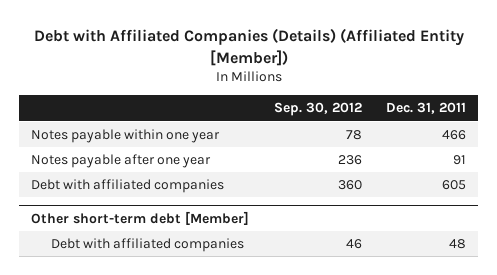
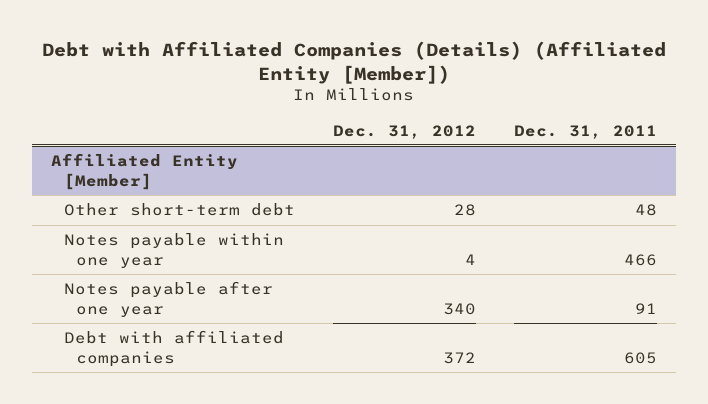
- | Sep. 30, 2012 | Dec. 31, 2011
+ | Dec. 31, 2012 | Dec. 31, 2011
+ Affiliated Entity [Member]
+ Other short-term debt | 28 | 48
- Other short-term debt [Member]
- Debt with affiliated companies | 46 | 48

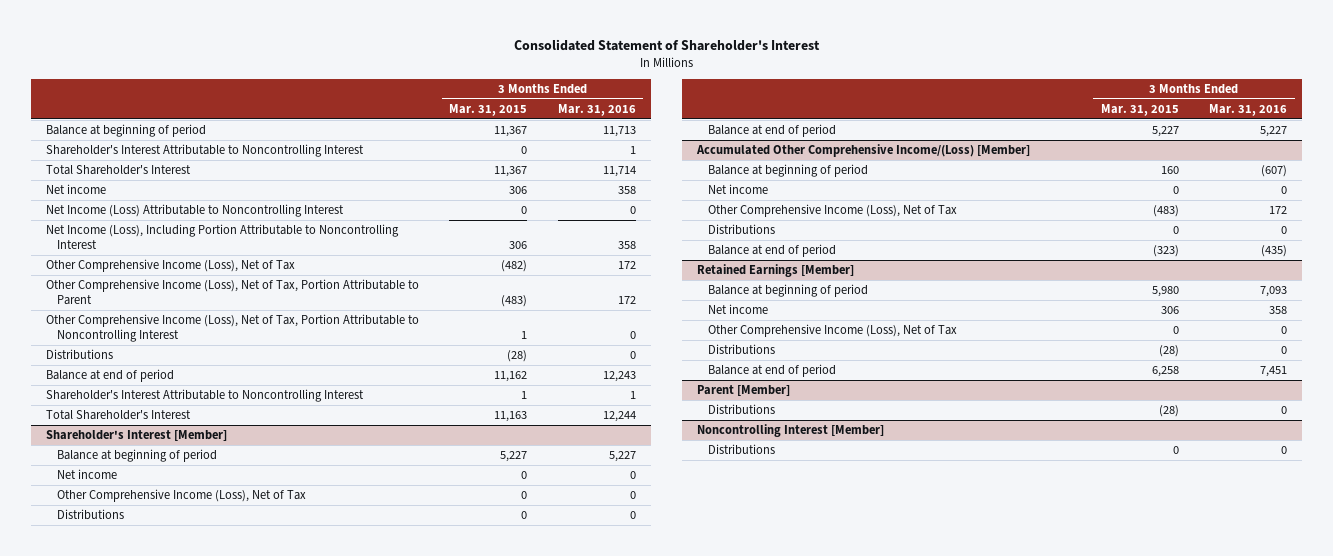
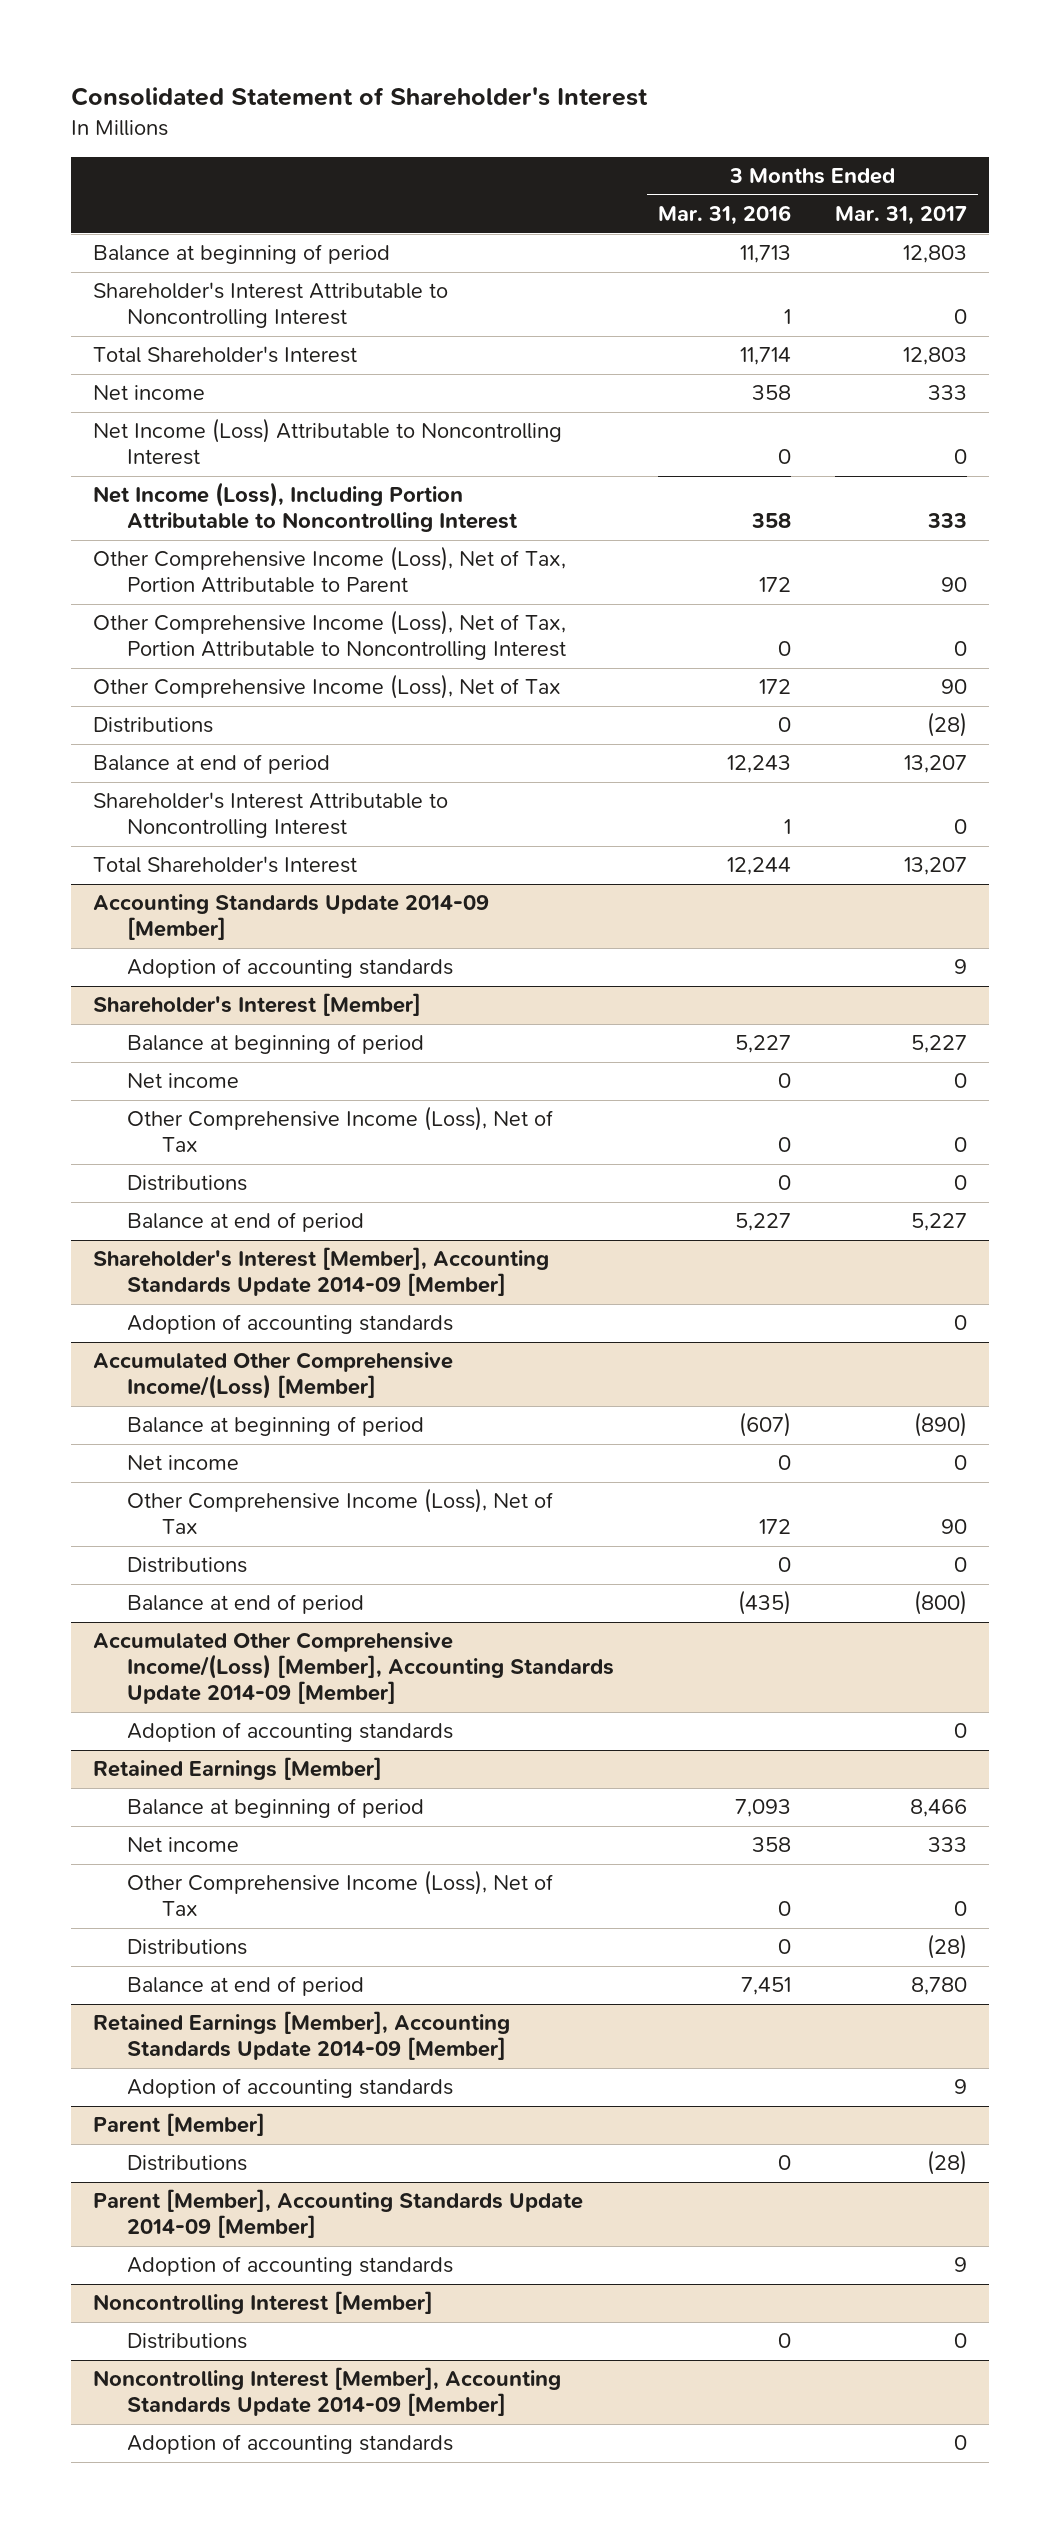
- | 3 Months Ended Mar. 31, 2015 | 3 Months Ended Mar. 31, 2016
+ | 3 Months Ended Mar. 31, 2016 | 3 Months Ended Mar. 31, 2017
moved down: Other Comprehensive Income (Loss), Net of Tax | 172 | 90
+ Accounting Standards Update 2014-09 [Member]
+ Adoption of accounting standards | | 9
+ Shareholder's Interest [Member], Accounting Standards Update 2014-09 [Member]
+ Adoption of accounting standards | | 0
+ Accumulated Other Comprehensive Income/(Loss) [Member], Accounting Standards Update 2014-09 [Member]
+ Adoption of accounting standards | | 0
+ Retained Earnings [Member], Accounting Standards Update 2014-09 [Member]
+ Adoption of accounting standards | | 9
+ Parent [Member], Accounting Standards Update 2014-09 [Member]
+ Adoption of accounting standards | | 9
+ Noncontrolling Interest [Member], Accounting Standards Update 2014-09 [Member]
+ Adoption of accounting standards | | 0

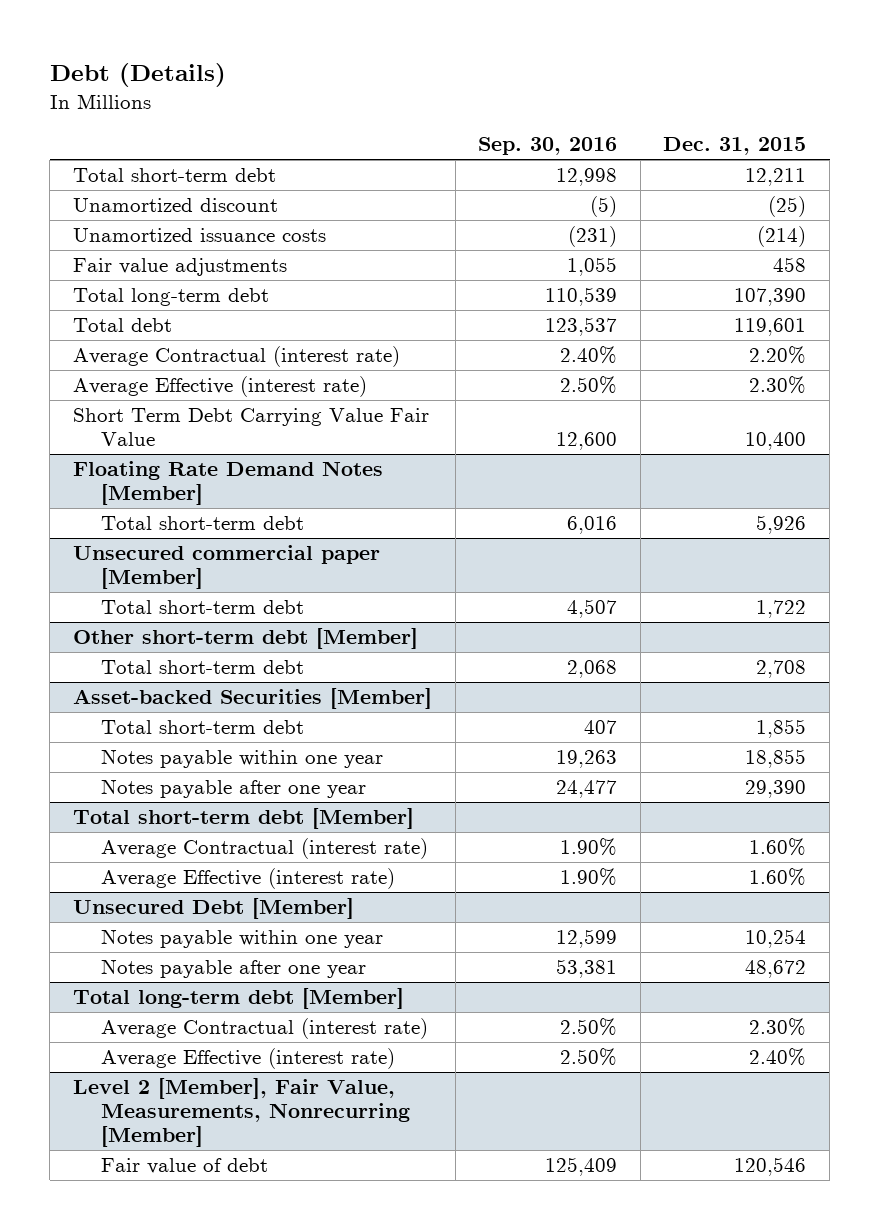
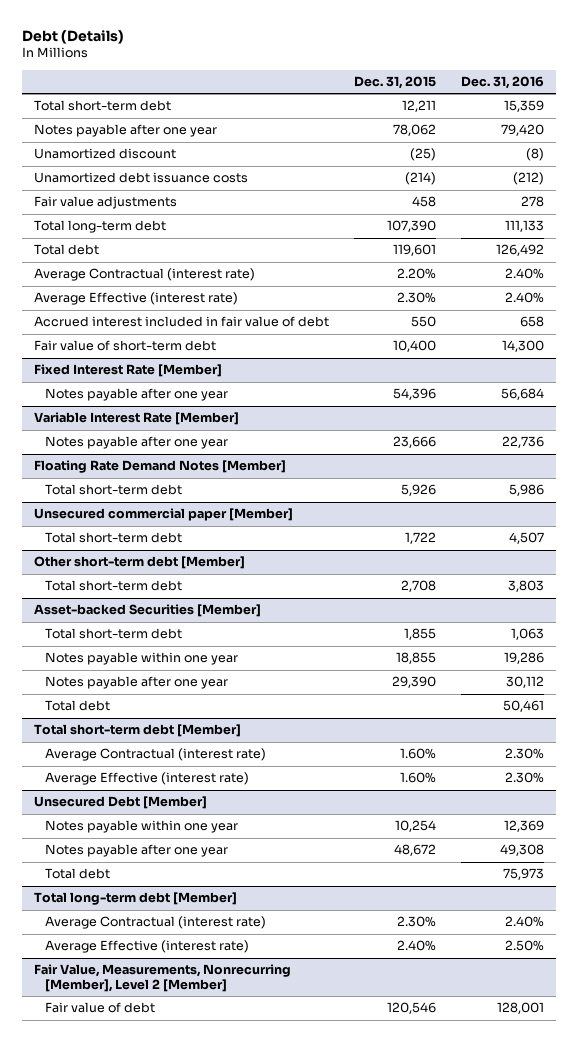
- | Sep. 30, 2016 | Dec. 31, 2015
+ | Dec. 31, 2015 | Dec. 31, 2016
+ Notes payable after one year | 78,062 | 79,420
- Unamortized issuance costs | (231) | (214)
+ Unamortized debt issuance costs | (214) | (212)
- Short Term Debt Carrying Value Fair Value | 12,600 | 10,400
+ Accrued interest included in fair value of debt | 550 | 658
+ Fair value of short-term debt | 10,400 | 14,300
+ Fixed Interest Rate [Member]
+ Notes payable after one year | 54,396 | 56,684
+ Variable Interest Rate [Member]
+ Notes payable after one year | 23,666 | 22,736
@ Asset-backed Securities [Member]
+ Total debt | | 50,461
@ Unsecured Debt [Member]
+ Total debt | | 75,973
- Level 2 [Member], Fair Value, Measurements, Nonrecurring [Member]
+ Fair Value, Measurements, Nonrecurring [Member], Level 2 [Member]

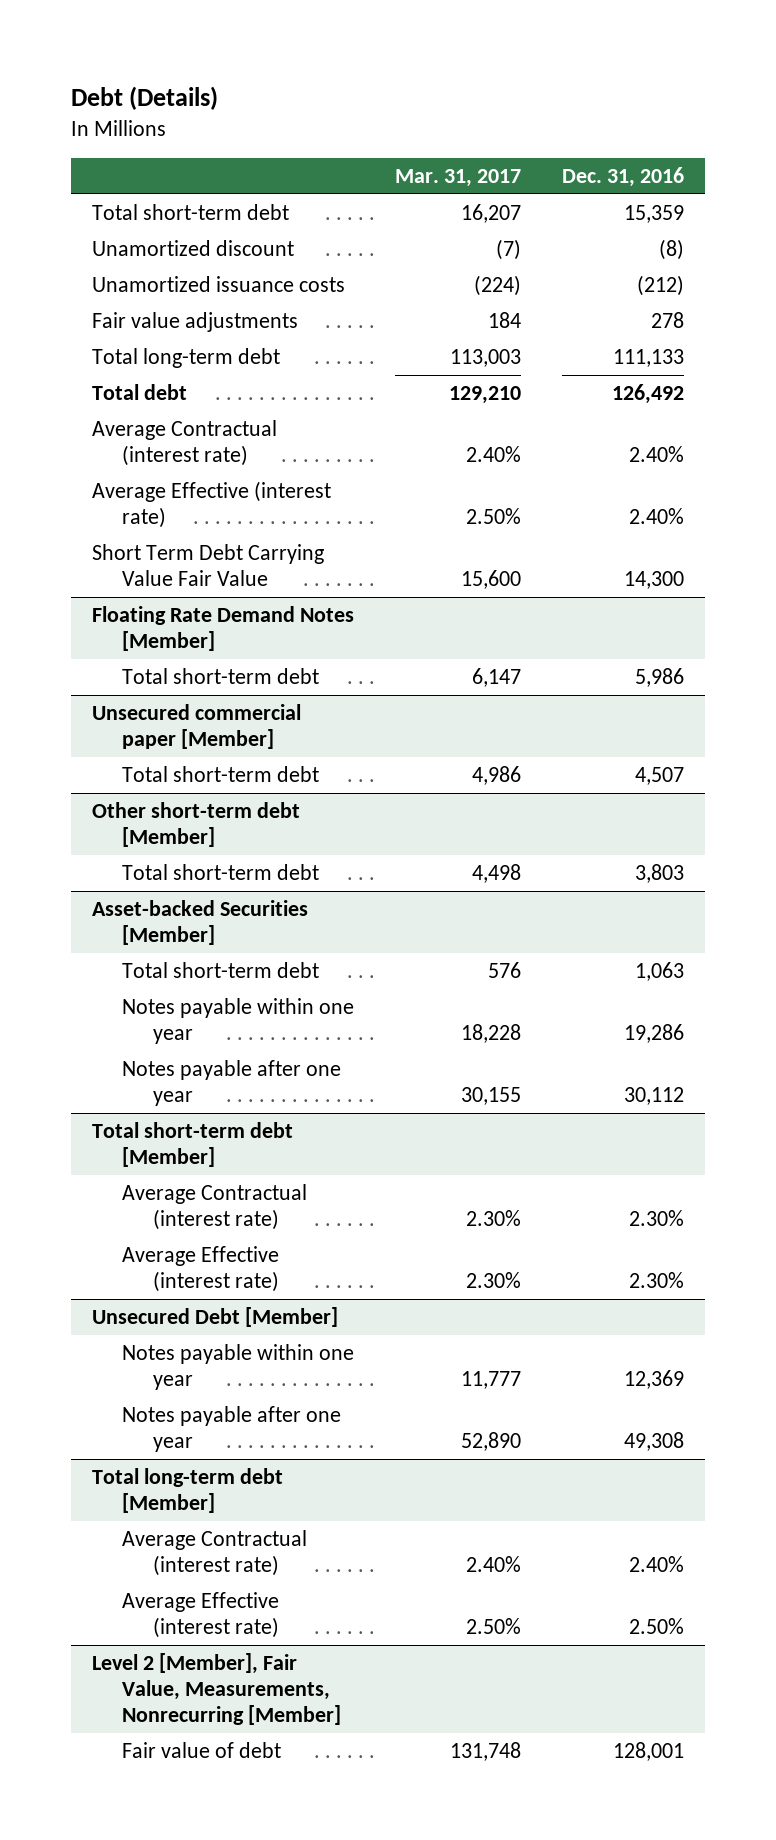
- | Dec. 31, 2015 | Dec. 31, 2016
+ | Mar. 31, 2017 | Dec. 31, 2016
- Notes payable after one year | 78,062 | 79,420
- Unamortized debt issuance costs | (214) | (212)
+ Unamortized issuance costs | (224) | (212)
- Accrued interest included in fair value of debt | 550 | 658
- Fair value of short-term debt | 10,400 | 14,300
- Fixed Interest Rate [Member]
- Notes payable after one year | 54,396 | 56,684
- Variable Interest Rate [Member]
- Notes payable after one year | 23,666 | 22,736
+ Short Term Debt Carrying Value Fair Value | 15,600 | 14,300
@ Asset-backed Securities [Member]
- Total debt | | 50,461
@ Unsecured Debt [Member]
- Total debt | | 75,973
- Fair Value, Measurements, Nonrecurring [Member], Level 2 [Member]
+ Level 2 [Member], Fair Value, Measurements, Nonrecurring [Member]

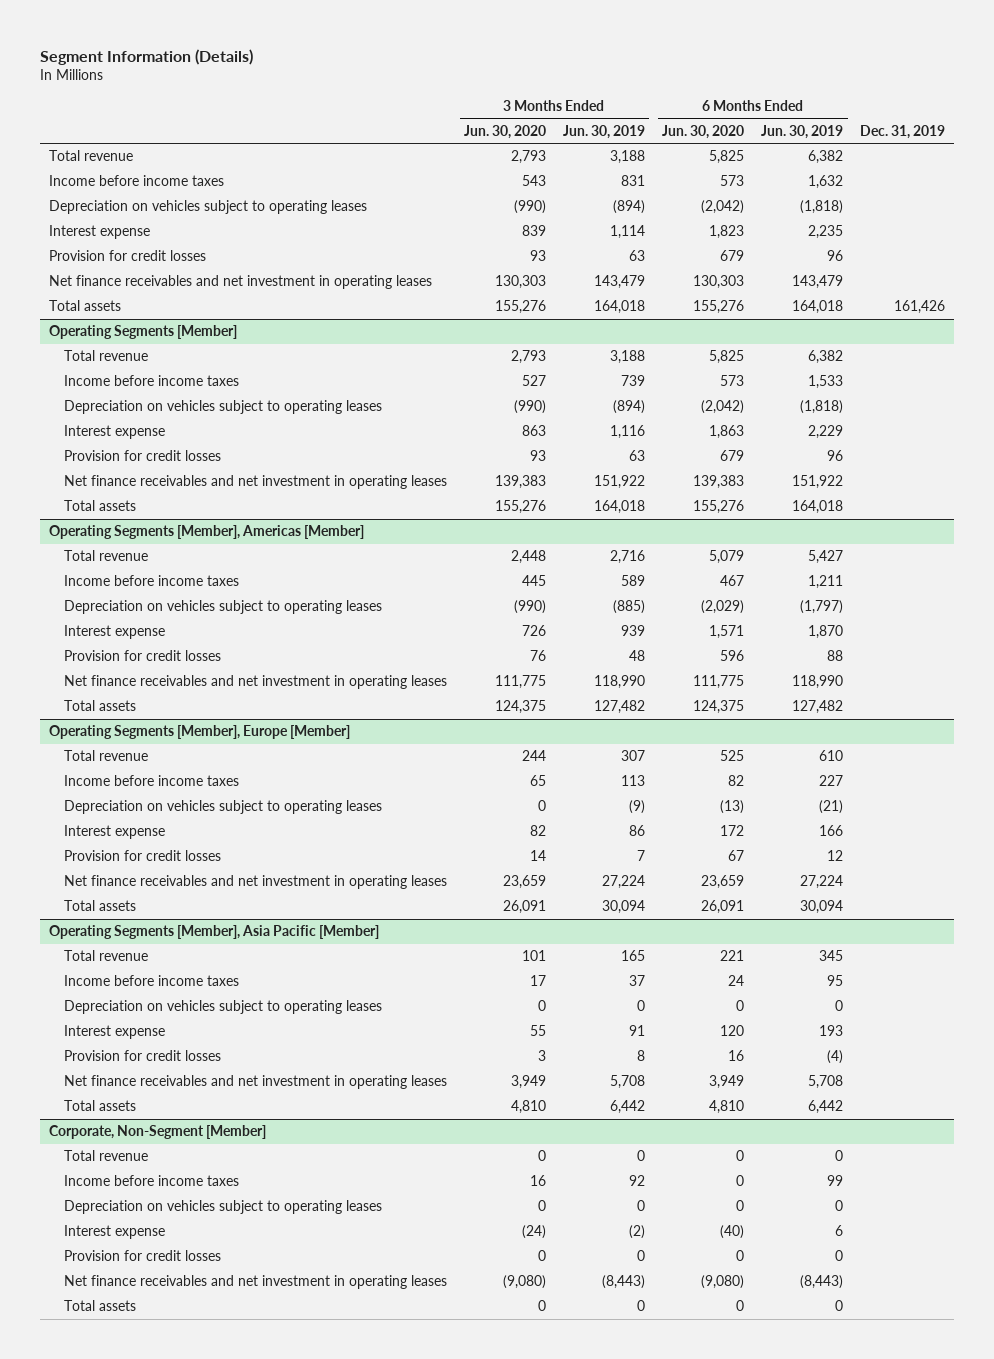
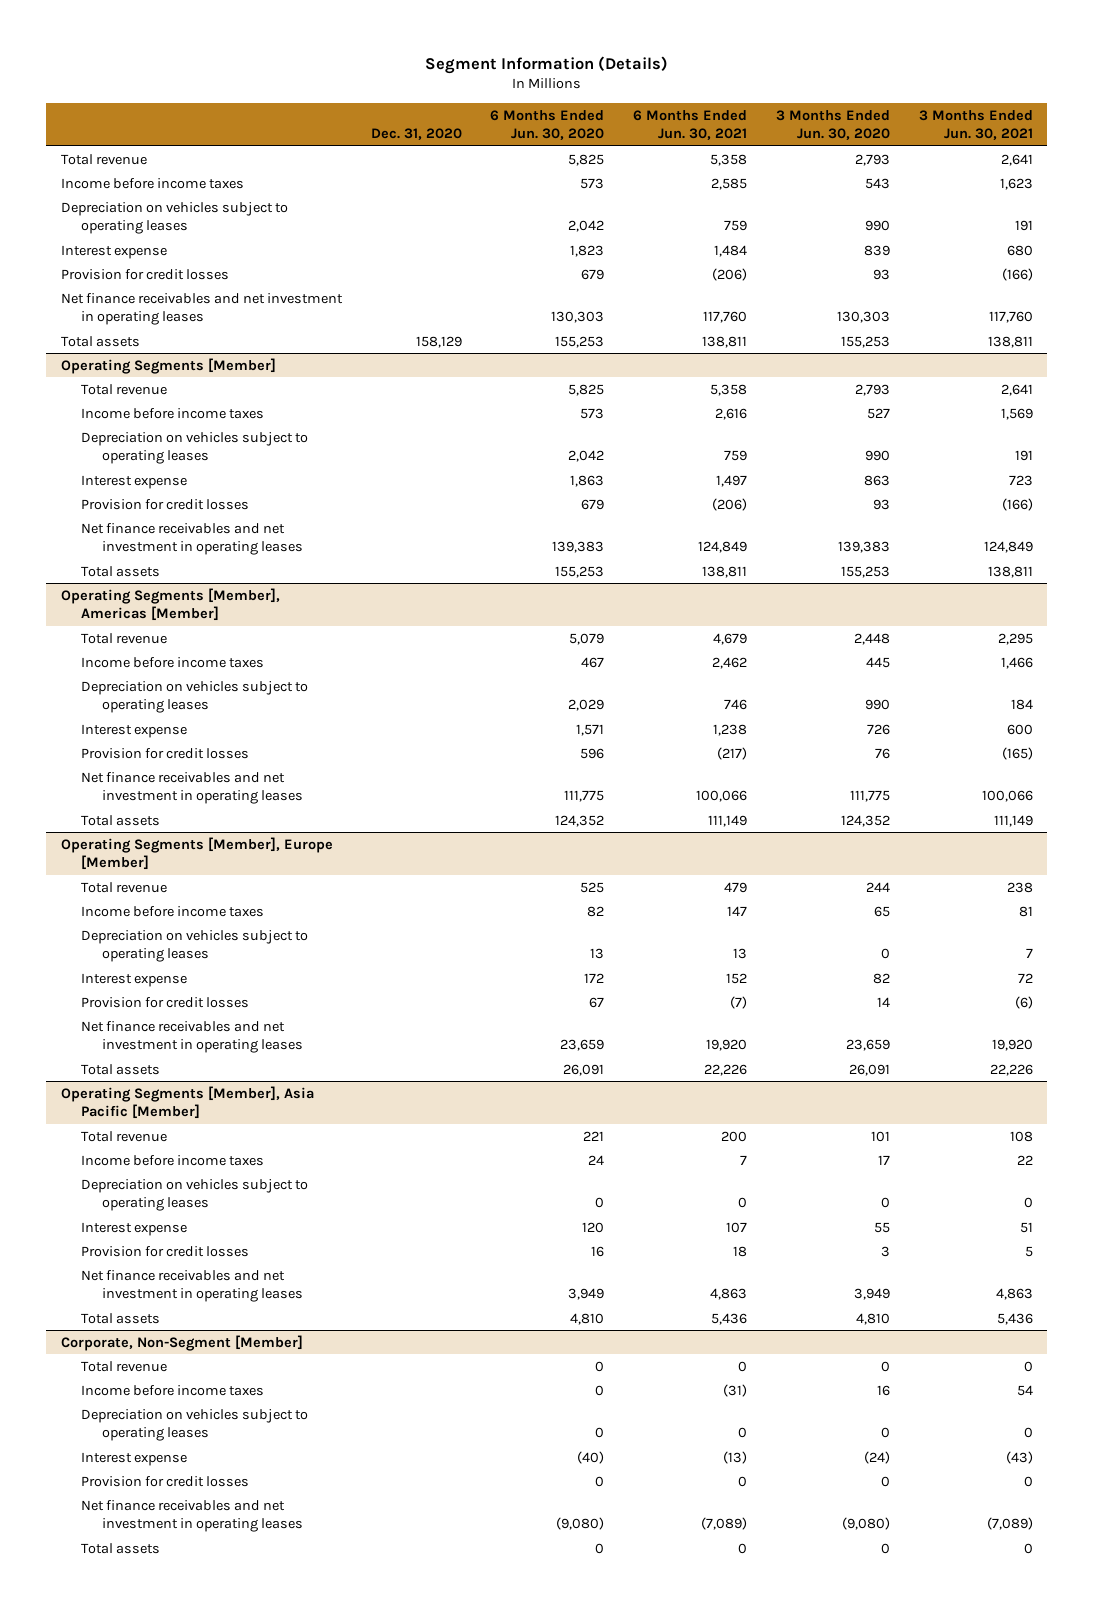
- | 3 Months Ended Jun. 30, 2020 | 3 Months Ended Jun. 30, 2019 | 6 Months Ended Jun. 30, 2020 | 6 Months Ended Jun. 30, 2019 | Dec. 31, 2019
+ | Dec. 31, 2020 | 6 Months Ended Jun. 30, 2020 | 6 Months Ended Jun. 30, 2021 | 3 Months Ended Jun. 30, 2020 | 3 Months Ended Jun. 30, 2021
- Depreciation on vehicles subject to operating leases | (990) | (894) | (2,042) | (1,818) |
+ Depreciation on vehicles subject to operating leases | | 2,042 | 759 | 990 | 191
- Total assets | 155,276 | 164,018 | 155,276 | 164,018 | 161,426
+ Total assets | 158,129 | 155,253 | 138,811 | 155,253 | 138,811
@ Operating Segments [Member]
- Depreciation on vehicles subject to operating leases | (990) | (894) | (2,042) | (1,818) |
+ Depreciation on vehicles subject to operating leases | | 2,042 | 759 | 990 | 191
- Total assets | 155,276 | 164,018 | 155,276 | 164,018 |
+ Total assets | | 155,253 | 138,811 | 155,253 | 138,811
@ Operating Segments [Member], Americas [Member]
- Depreciation on vehicles subject to operating leases | (990) | (885) | (2,029) | (1,797) |
+ Depreciation on vehicles subject to operating leases | | 2,029 | 746 | 990 | 184
- Total assets | 124,375 | 127,482 | 124,375 | 127,482 |
+ Total assets | | 124,352 | 111,149 | 124,352 | 111,149
@ Operating Segments [Member], Europe [Member]
- Depreciation on vehicles subject to operating leases | 0 | (9) | (13) | (21) |
+ Depreciation on vehicles subject to operating leases | | 13 | 13 | 0 | 7

